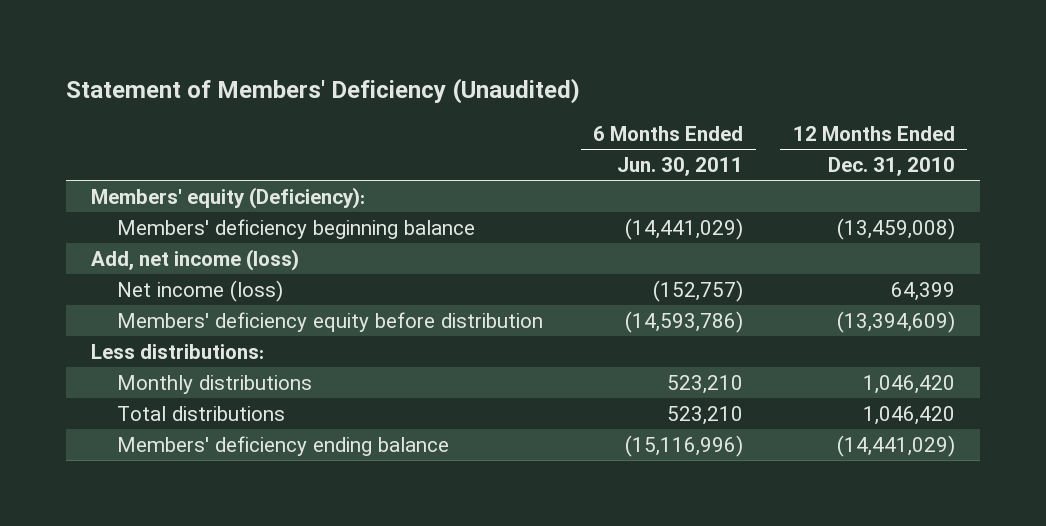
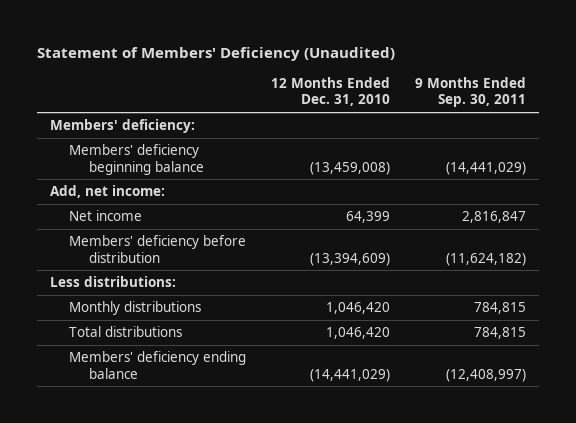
- | 6 Months Ended Jun. 30, 2011 | 12 Months Ended Dec. 31, 2010
+ | 12 Months Ended Dec. 31, 2010 | 9 Months Ended Sep. 30, 2011
- Members' equity (Deficiency):
+ Members' deficiency:
- Add, net income (loss)
- Net income (loss) | (152,757) | 64,399
- Members' deficiency equity before distribution | (14,593,786) | (13,394,609)
+ Add, net income:
+ Net income | 64,399 | 2,816,847
+ Members' deficiency before distribution | (13,394,609) | (11,624,182)

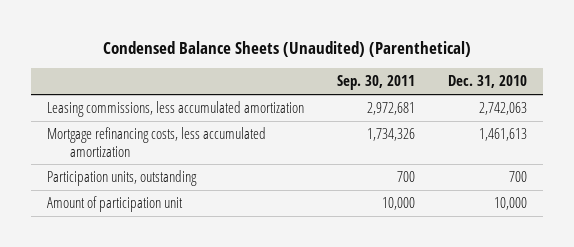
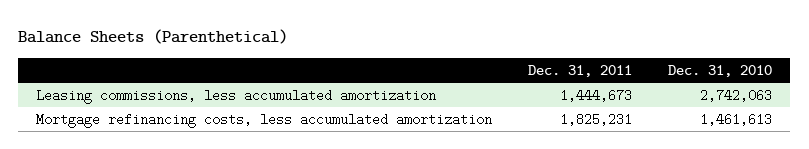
- Condensed Balance Sheets (Unaudited) (Parenthetical)
+ Balance Sheets (Parenthetical)
- | Sep. 30, 2011 | Dec. 31, 2010
+ | Dec. 31, 2011 | Dec. 31, 2010
- Participation units, outstanding | 700 | 700
- Amount of participation unit | 10,000 | 10,000

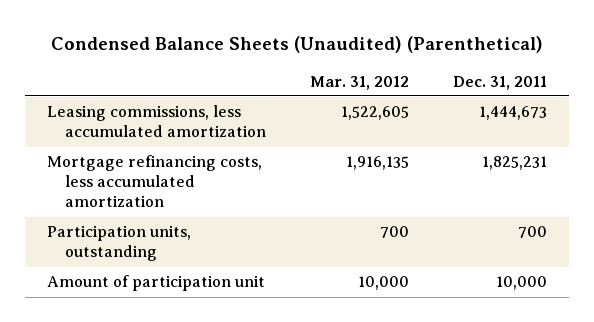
- Balance Sheets (Parenthetical)
+ Condensed Balance Sheets (Unaudited) (Parenthetical)
- | Dec. 31, 2011 | Dec. 31, 2010
+ | Mar. 31, 2012 | Dec. 31, 2011
+ Participation units, outstanding | 700 | 700
+ Amount of participation unit | 10,000 | 10,000

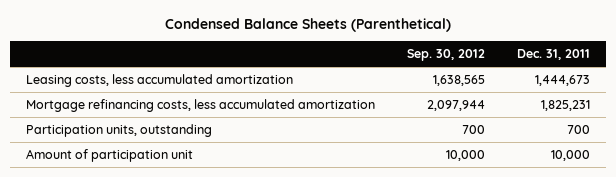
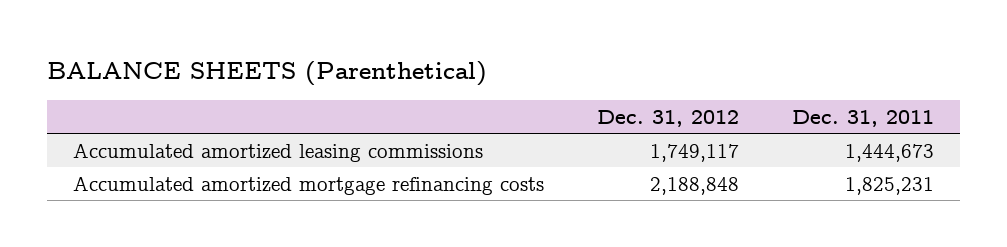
- Condensed Balance Sheets (Parenthetical)
+ BALANCE SHEETS (Parenthetical)
- | Sep. 30, 2012 | Dec. 31, 2011
+ | Dec. 31, 2012 | Dec. 31, 2011
- Leasing costs, less accumulated amortization | 1,638,565 | 1,444,673
- Mortgage refinancing costs, less accumulated amortization | 2,097,944 | 1,825,231
- Participation units, outstanding | 700 | 700
- Amount of participation unit | 10,000 | 10,000
+ Accumulated amortized leasing commissions | 1,749,117 | 1,444,673
+ Accumulated amortized mortgage refinancing costs | 2,188,848 | 1,825,231

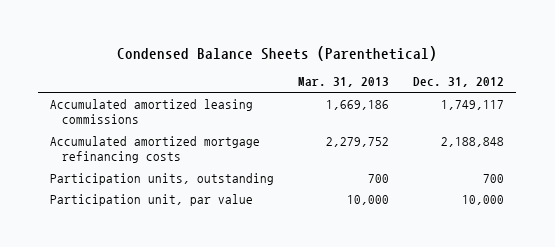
- BALANCE SHEETS (Parenthetical)
+ Condensed Balance Sheets (Parenthetical)
- | Dec. 31, 2012 | Dec. 31, 2011
+ | Mar. 31, 2013 | Dec. 31, 2012
+ Participation units, outstanding | 700 | 700
+ Participation unit, par value | 10,000 | 10,000

